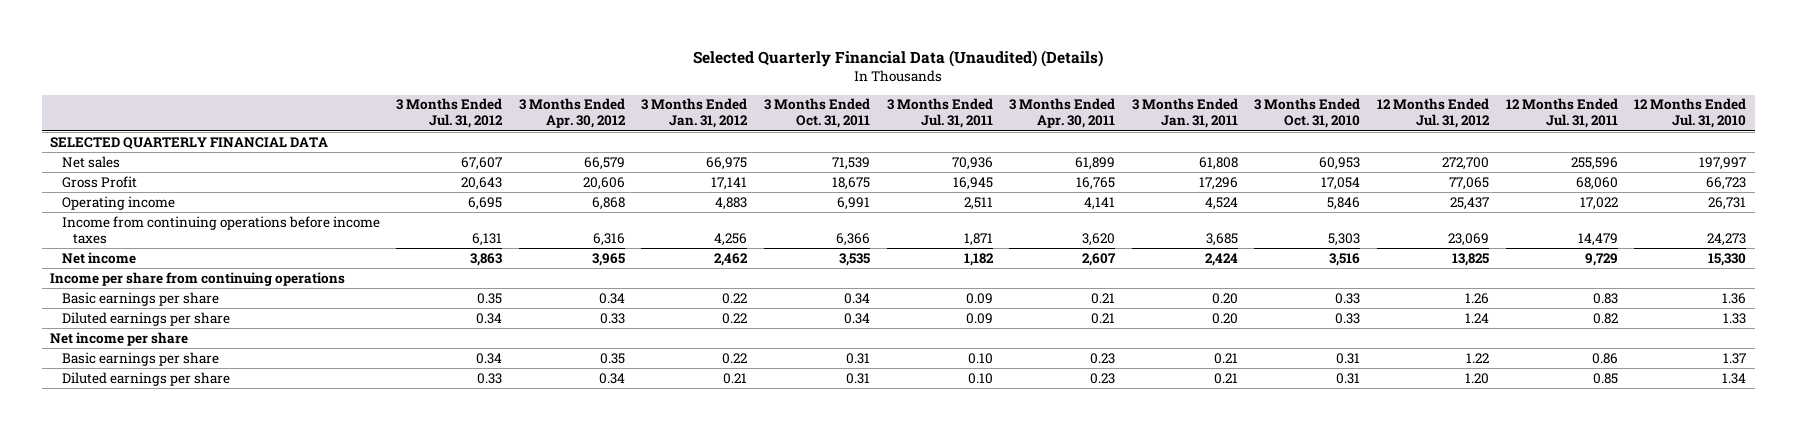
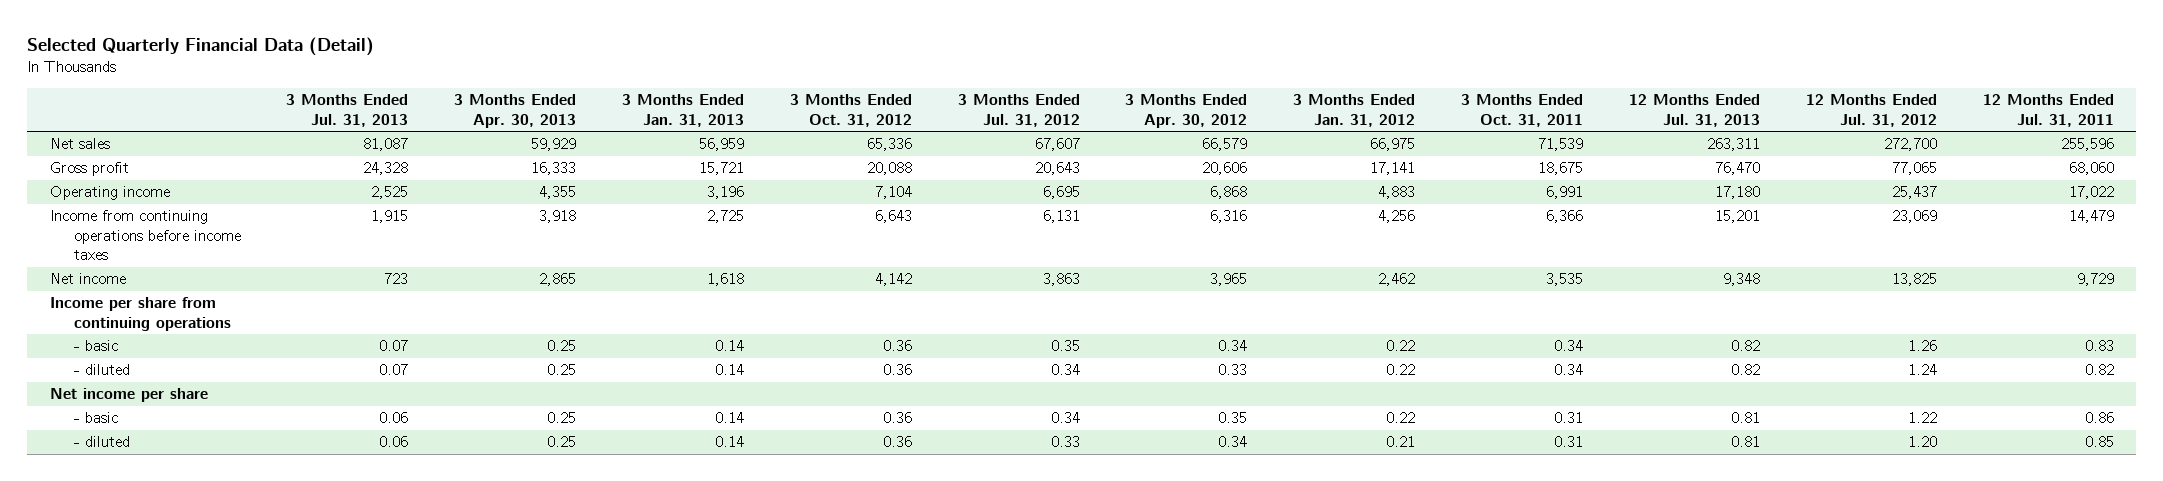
- Selected Quarterly Financial Data (Unaudited) (Details)
+ Selected Quarterly Financial Data (Detail)
- | 3 Months Ended Jul. 31, 2012 | 3 Months Ended Apr. 30, 2012 | 3 Months Ended Jan. 31, 2012 | 3 Months Ended Oct. 31, 2011 | 3 Months Ended Jul. 31, 2011 | 3 Months Ended Apr. 30, 2011 | 3 Months Ended Jan. 31, 2011 | 3 Months Ended Oct. 31, 2010 | 12 Months Ended Jul. 31, 2012 | 12 Months Ended Jul. 31, 2011 | 12 Months Ended Jul. 31, 2010
+ | 3 Months Ended Jul. 31, 2013 | 3 Months Ended Apr. 30, 2013 | 3 Months Ended Jan. 31, 2013 | 3 Months Ended Oct. 31, 2012 | 3 Months Ended Jul. 31, 2012 | 3 Months Ended Apr. 30, 2012 | 3 Months Ended Jan. 31, 2012 | 3 Months Ended Oct. 31, 2011 | 12 Months Ended Jul. 31, 2013 | 12 Months Ended Jul. 31, 2012 | 12 Months Ended Jul. 31, 2011
- SELECTED QUARTERLY FINANCIAL DATA
- Gross Profit | 20,643 | 20,606 | 17,141 | 18,675 | 16,945 | 16,765 | 17,296 | 17,054 | 77,065 | 68,060 | 66,723
+ Gross profit | 24,328 | 16,333 | 15,721 | 20,088 | 20,643 | 20,606 | 17,141 | 18,675 | 76,470 | 77,065 | 68,060
- Basic earnings per share | 0.35 | 0.34 | 0.22 | 0.34 | 0.09 | 0.21 | 0.20 | 0.33 | 1.26 | 0.83 | 1.36
- Diluted earnings per share | 0.34 | 0.33 | 0.22 | 0.34 | 0.09 | 0.21 | 0.20 | 0.33 | 1.24 | 0.82 | 1.33
+ - basic | 0.07 | 0.25 | 0.14 | 0.36 | 0.35 | 0.34 | 0.22 | 0.34 | 0.82 | 1.26 | 0.83
+ - diluted | 0.07 | 0.25 | 0.14 | 0.36 | 0.34 | 0.33 | 0.22 | 0.34 | 0.82 | 1.24 | 0.82
- Basic earnings per share | 0.34 | 0.35 | 0.22 | 0.31 | 0.10 | 0.23 | 0.21 | 0.31 | 1.22 | 0.86 | 1.37
- Diluted earnings per share | 0.33 | 0.34 | 0.21 | 0.31 | 0.10 | 0.23 | 0.21 | 0.31 | 1.20 | 0.85 | 1.34
+ - basic | 0.06 | 0.25 | 0.14 | 0.36 | 0.34 | 0.35 | 0.22 | 0.31 | 0.81 | 1.22 | 0.86
+ - diluted | 0.06 | 0.25 | 0.14 | 0.36 | 0.33 | 0.34 | 0.21 | 0.31 | 0.81 | 1.20 | 0.85

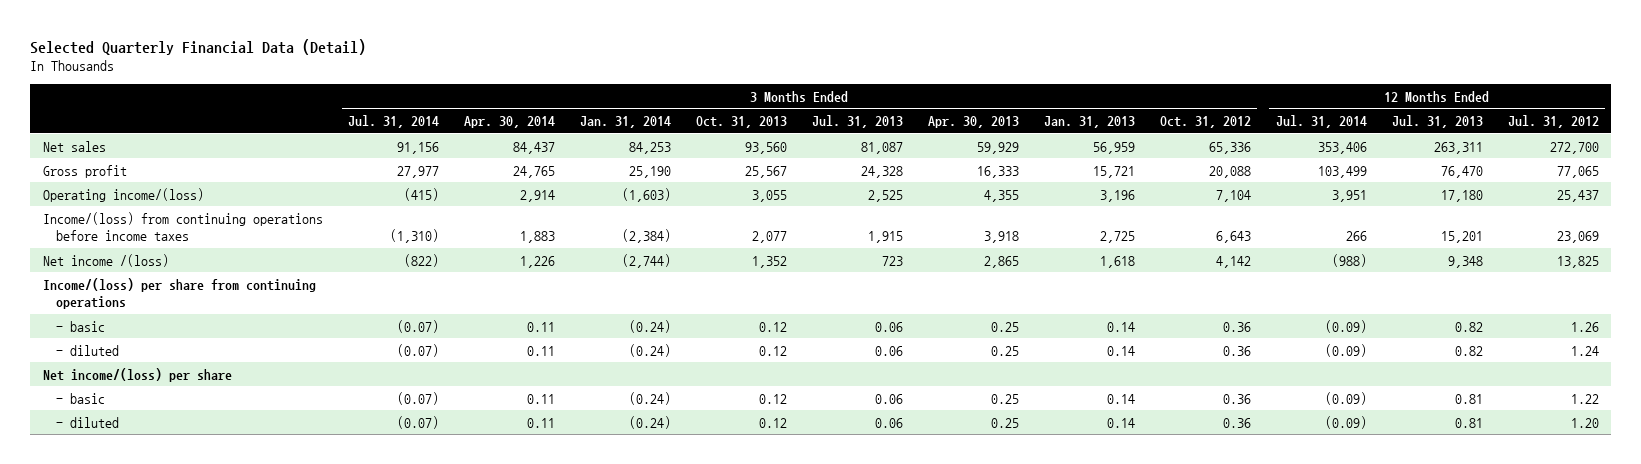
- | 3 Months Ended Jul. 31, 2013 | 3 Months Ended Apr. 30, 2013 | 3 Months Ended Jan. 31, 2013 | 3 Months Ended Oct. 31, 2012 | 3 Months Ended Jul. 31, 2012 | 3 Months Ended Apr. 30, 2012 | 3 Months Ended Jan. 31, 2012 | 3 Months Ended Oct. 31, 2011 | 12 Months Ended Jul. 31, 2013 | 12 Months Ended Jul. 31, 2012 | 12 Months Ended Jul. 31, 2011
+ | 3 Months Ended Jul. 31, 2014 | 3 Months Ended Apr. 30, 2014 | 3 Months Ended Jan. 31, 2014 | 3 Months Ended Oct. 31, 2013 | 3 Months Ended Jul. 31, 2013 | 3 Months Ended Apr. 30, 2013 | 3 Months Ended Jan. 31, 2013 | 3 Months Ended Oct. 31, 2012 | 12 Months Ended Jul. 31, 2014 | 12 Months Ended Jul. 31, 2013 | 12 Months Ended Jul. 31, 2012
- Operating income | 2,525 | 4,355 | 3,196 | 7,104 | 6,695 | 6,868 | 4,883 | 6,991 | 17,180 | 25,437 | 17,022
- Income from continuing operations before income taxes | 1,915 | 3,918 | 2,725 | 6,643 | 6,131 | 6,316 | 4,256 | 6,366 | 15,201 | 23,069 | 14,479
- Net income | 723 | 2,865 | 1,618 | 4,142 | 3,863 | 3,965 | 2,462 | 3,535 | 9,348 | 13,825 | 9,729
- Income per share from continuing operations
- - basic | 0.07 | 0.25 | 0.14 | 0.36 | 0.35 | 0.34 | 0.22 | 0.34 | 0.82 | 1.26 | 0.83
- - diluted | 0.07 | 0.25 | 0.14 | 0.36 | 0.34 | 0.33 | 0.22 | 0.34 | 0.82 | 1.24 | 0.82
- Net income per share
+ Operating income/(loss) | (415) | 2,914 | (1,603) | 3,055 | 2,525 | 4,355 | 3,196 | 7,104 | 3,951 | 17,180 | 25,437
+ Income/(loss) from continuing operations before income taxes | (1,310) | 1,883 | (2,384) | 2,077 | 1,915 | 3,918 | 2,725 | 6,643 | 266 | 15,201 | 23,069
+ Net income /(loss) | (822) | 1,226 | (2,744) | 1,352 | 723 | 2,865 | 1,618 | 4,142 | (988) | 9,348 | 13,825
+ Income/(loss) per share from continuing operations
+ - basic | (0.07) | 0.11 | (0.24) | 0.12 | 0.06 | 0.25 | 0.14 | 0.36 | (0.09) | 0.82 | 1.26
+ - diluted | (0.07) | 0.11 | (0.24) | 0.12 | 0.06 | 0.25 | 0.14 | 0.36 | (0.09) | 0.82 | 1.24
+ Net income/(loss) per share

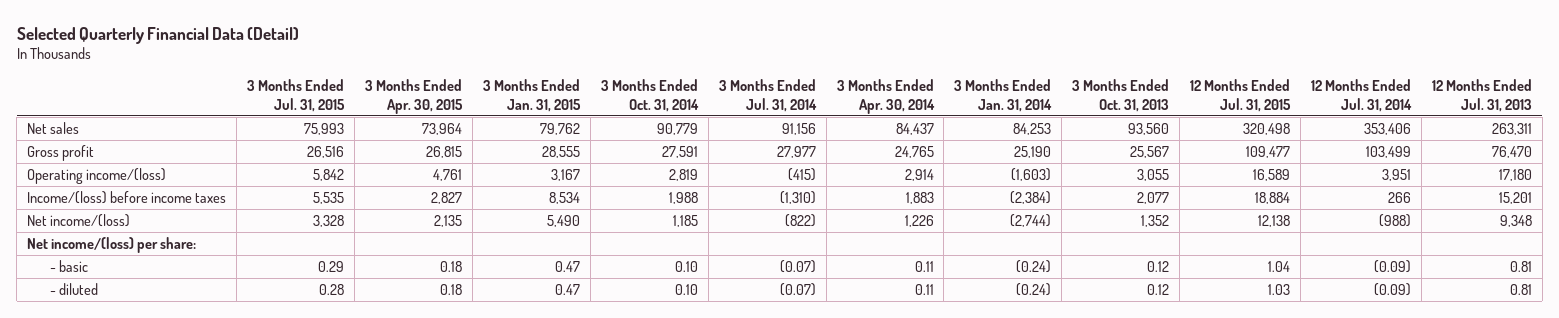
- | 3 Months Ended Jul. 31, 2014 | 3 Months Ended Apr. 30, 2014 | 3 Months Ended Jan. 31, 2014 | 3 Months Ended Oct. 31, 2013 | 3 Months Ended Jul. 31, 2013 | 3 Months Ended Apr. 30, 2013 | 3 Months Ended Jan. 31, 2013 | 3 Months Ended Oct. 31, 2012 | 12 Months Ended Jul. 31, 2014 | 12 Months Ended Jul. 31, 2013 | 12 Months Ended Jul. 31, 2012
+ | 3 Months Ended Jul. 31, 2015 | 3 Months Ended Apr. 30, 2015 | 3 Months Ended Jan. 31, 2015 | 3 Months Ended Oct. 31, 2014 | 3 Months Ended Jul. 31, 2014 | 3 Months Ended Apr. 30, 2014 | 3 Months Ended Jan. 31, 2014 | 3 Months Ended Oct. 31, 2013 | 12 Months Ended Jul. 31, 2015 | 12 Months Ended Jul. 31, 2014 | 12 Months Ended Jul. 31, 2013
- Income/(loss) from continuing operations before income taxes | (1,310) | 1,883 | (2,384) | 2,077 | 1,915 | 3,918 | 2,725 | 6,643 | 266 | 15,201 | 23,069
- Net income /(loss) | (822) | 1,226 | (2,744) | 1,352 | 723 | 2,865 | 1,618 | 4,142 | (988) | 9,348 | 13,825
- Income/(loss) per share from continuing operations
- - basic | (0.07) | 0.11 | (0.24) | 0.12 | 0.06 | 0.25 | 0.14 | 0.36 | (0.09) | 0.82 | 1.26
- - diluted | (0.07) | 0.11 | (0.24) | 0.12 | 0.06 | 0.25 | 0.14 | 0.36 | (0.09) | 0.82 | 1.24
- Net income/(loss) per share
+ Income/(loss) before income taxes | 5,535 | 2,827 | 8,534 | 1,988 | (1,310) | 1,883 | (2,384) | 2,077 | 18,884 | 266 | 15,201
+ Net income/(loss) | 3,328 | 2,135 | 5,490 | 1,185 | (822) | 1,226 | (2,744) | 1,352 | 12,138 | (988) | 9,348
+ Net income/(loss) per share:

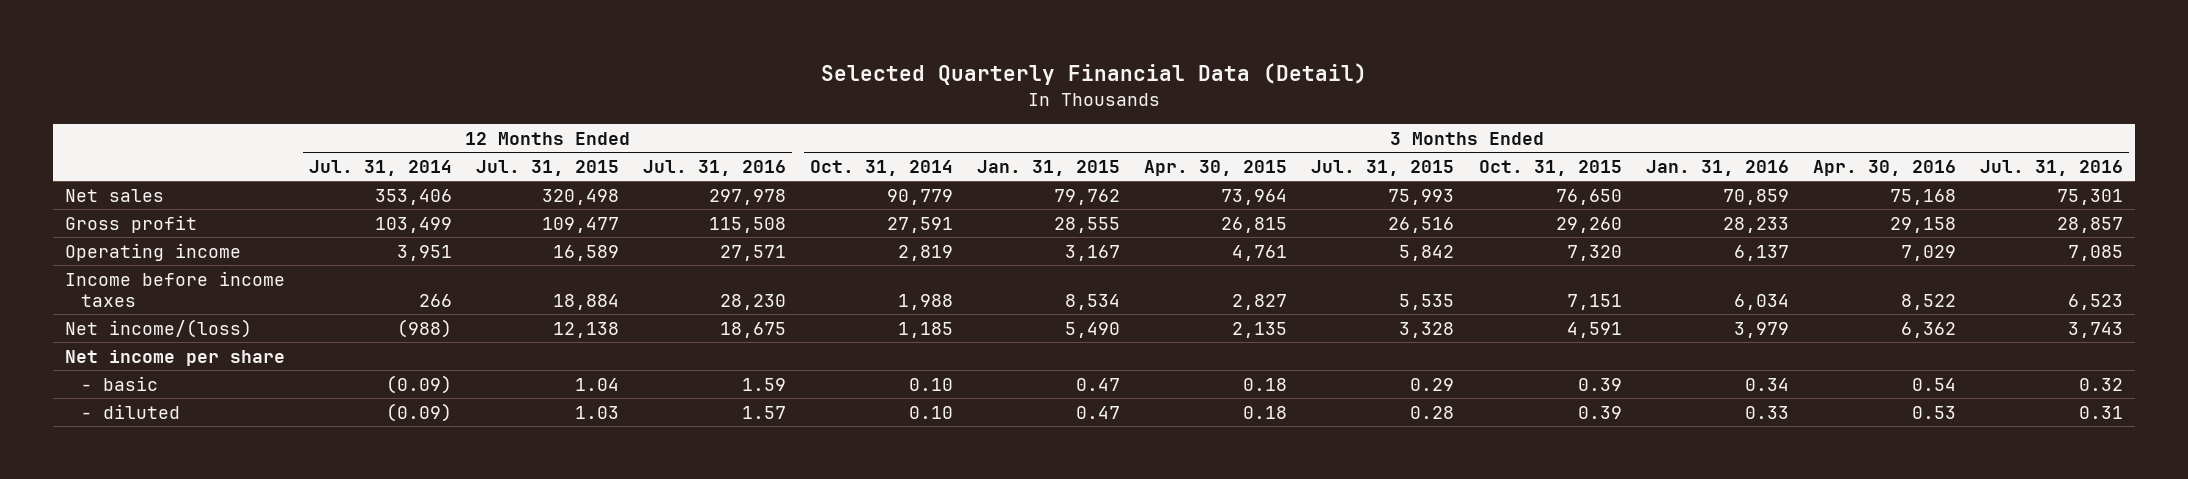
- | 3 Months Ended Jul. 31, 2015 | 3 Months Ended Apr. 30, 2015 | 3 Months Ended Jan. 31, 2015 | 3 Months Ended Oct. 31, 2014 | 3 Months Ended Jul. 31, 2014 | 3 Months Ended Apr. 30, 2014 | 3 Months Ended Jan. 31, 2014 | 3 Months Ended Oct. 31, 2013 | 12 Months Ended Jul. 31, 2015 | 12 Months Ended Jul. 31, 2014 | 12 Months Ended Jul. 31, 2013
+ | 12 Months Ended Jul. 31, 2014 | 12 Months Ended Jul. 31, 2015 | 12 Months Ended Jul. 31, 2016 | 3 Months Ended Oct. 31, 2014 | 3 Months Ended Jan. 31, 2015 | 3 Months Ended Apr. 30, 2015 | 3 Months Ended Jul. 31, 2015 | 3 Months Ended Oct. 31, 2015 | 3 Months Ended Jan. 31, 2016 | 3 Months Ended Apr. 30, 2016 | 3 Months Ended Jul. 31, 2016
- Operating income/(loss) | 5,842 | 4,761 | 3,167 | 2,819 | (415) | 2,914 | (1,603) | 3,055 | 16,589 | 3,951 | 17,180
- Income/(loss) before income taxes | 5,535 | 2,827 | 8,534 | 1,988 | (1,310) | 1,883 | (2,384) | 2,077 | 18,884 | 266 | 15,201
+ Operating income | 3,951 | 16,589 | 27,571 | 2,819 | 3,167 | 4,761 | 5,842 | 7,320 | 6,137 | 7,029 | 7,085
+ Income before income taxes | 266 | 18,884 | 28,230 | 1,988 | 8,534 | 2,827 | 5,535 | 7,151 | 6,034 | 8,522 | 6,523
- Net income/(loss) per share:
+ Net income per share

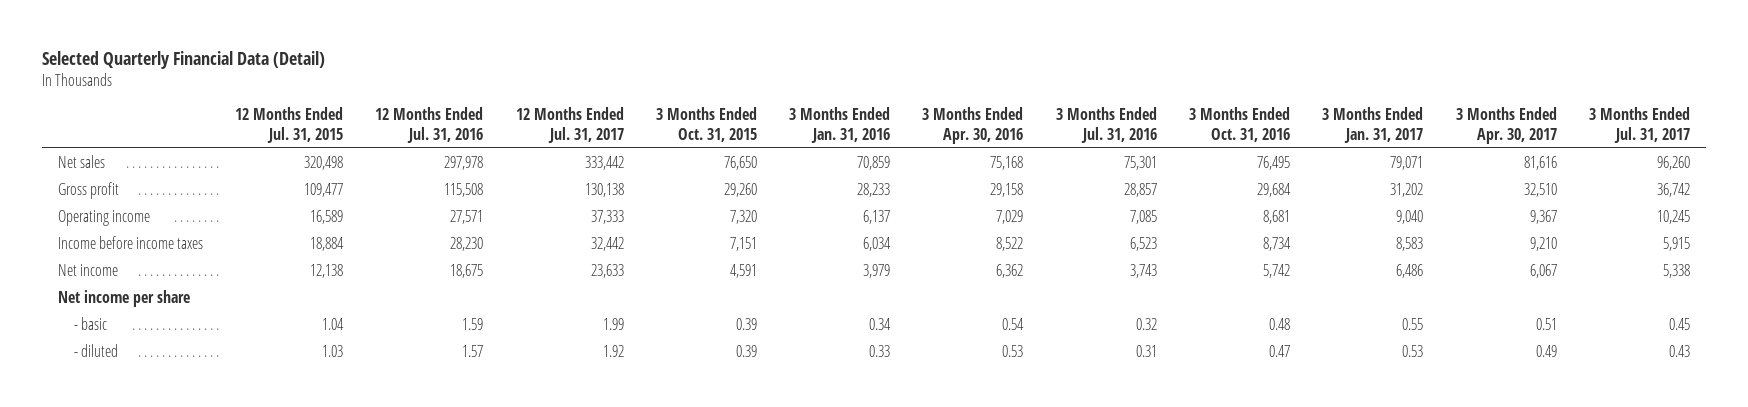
- | 12 Months Ended Jul. 31, 2014 | 12 Months Ended Jul. 31, 2015 | 12 Months Ended Jul. 31, 2016 | 3 Months Ended Oct. 31, 2014 | 3 Months Ended Jan. 31, 2015 | 3 Months Ended Apr. 30, 2015 | 3 Months Ended Jul. 31, 2015 | 3 Months Ended Oct. 31, 2015 | 3 Months Ended Jan. 31, 2016 | 3 Months Ended Apr. 30, 2016 | 3 Months Ended Jul. 31, 2016
+ | 12 Months Ended Jul. 31, 2015 | 12 Months Ended Jul. 31, 2016 | 12 Months Ended Jul. 31, 2017 | 3 Months Ended Oct. 31, 2015 | 3 Months Ended Jan. 31, 2016 | 3 Months Ended Apr. 30, 2016 | 3 Months Ended Jul. 31, 2016 | 3 Months Ended Oct. 31, 2016 | 3 Months Ended Jan. 31, 2017 | 3 Months Ended Apr. 30, 2017 | 3 Months Ended Jul. 31, 2017
- Net income/(loss) | (988) | 12,138 | 18,675 | 1,185 | 5,490 | 2,135 | 3,328 | 4,591 | 3,979 | 6,362 | 3,743
+ Net income | 12,138 | 18,675 | 23,633 | 4,591 | 3,979 | 6,362 | 3,743 | 5,742 | 6,486 | 6,067 | 5,338

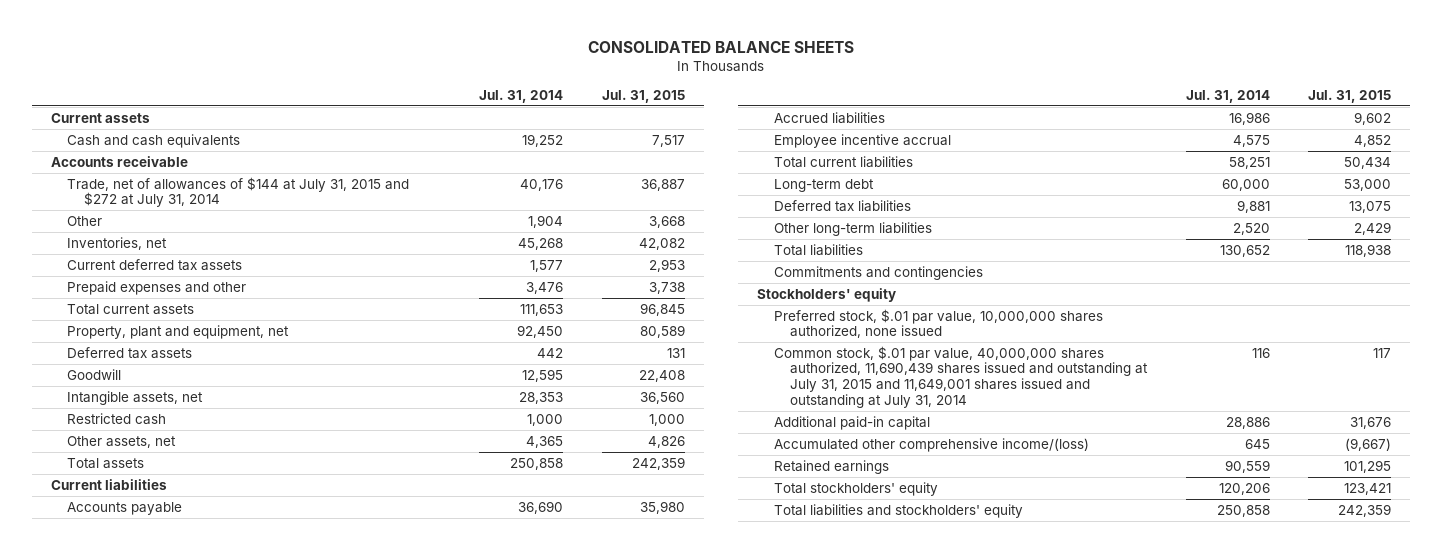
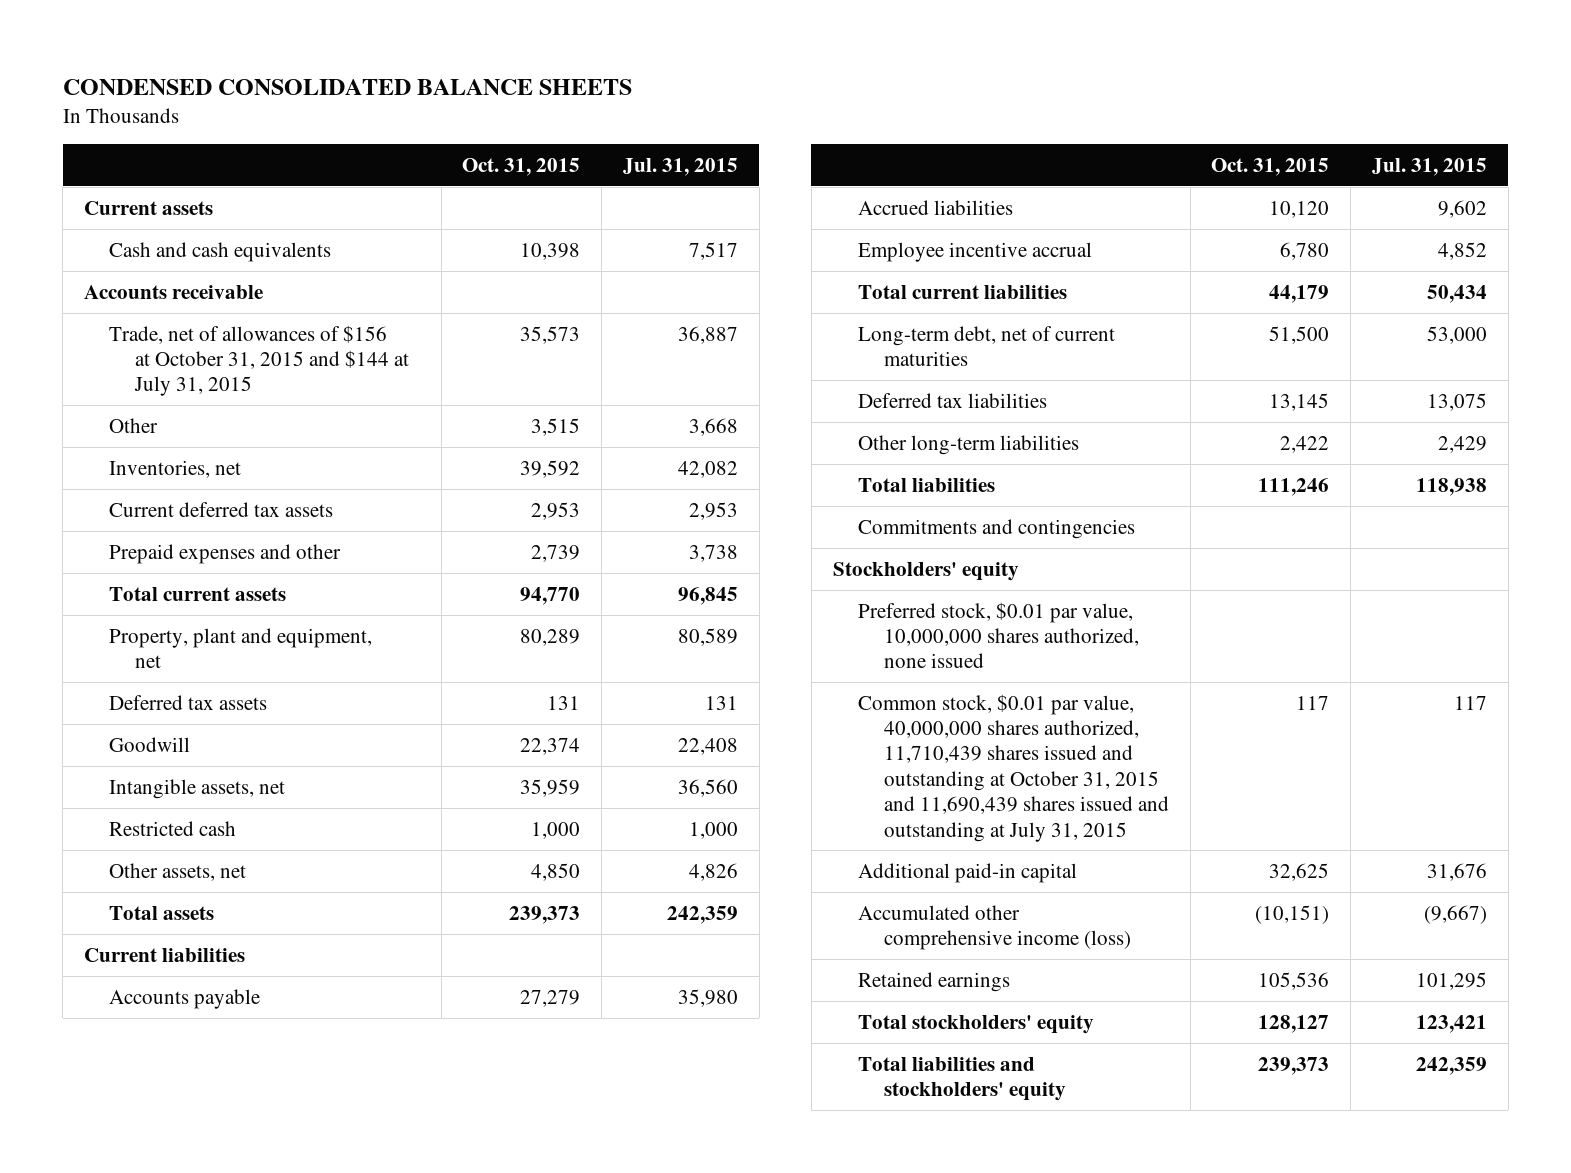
- CONSOLIDATED BALANCE SHEETS
+ CONDENSED CONSOLIDATED BALANCE SHEETS
- | Jul. 31, 2014 | Jul. 31, 2015
+ | Oct. 31, 2015 | Jul. 31, 2015
- Trade, net of allowances of $144 at July 31, 2015 and $272 at July 31, 2014 | 40,176 | 36,887
+ Trade, net of allowances of $156 at October 31, 2015 and $144 at July 31, 2015 | 35,573 | 36,887
- Long-term debt | 60,000 | 53,000
+ Long-term debt, net of current maturities | 51,500 | 53,000
- Preferred stock, $.01 par value, 10,000,000 shares authorized, none issued
- Common stock, $.01 par value, 40,000,000 shares authorized, 11,690,439 shares issued and outstanding at July 31, 2015 and 11,649,001 shares issued and outstanding at July 31, 2014 | 116 | 117
+ Preferred stock, $0.01 par value, 10,000,000 shares authorized, none issued
+ Common stock, $0.01 par value, 40,000,000 shares authorized, 11,710,439 shares issued and outstanding at October 31, 2015 and 11,690,439 shares issued and outstanding at July 31, 2015 | 117 | 117
- Accumulated other comprehensive income/(loss) | 645 | (9,667)
+ Accumulated other comprehensive income (loss) | (10,151) | (9,667)

